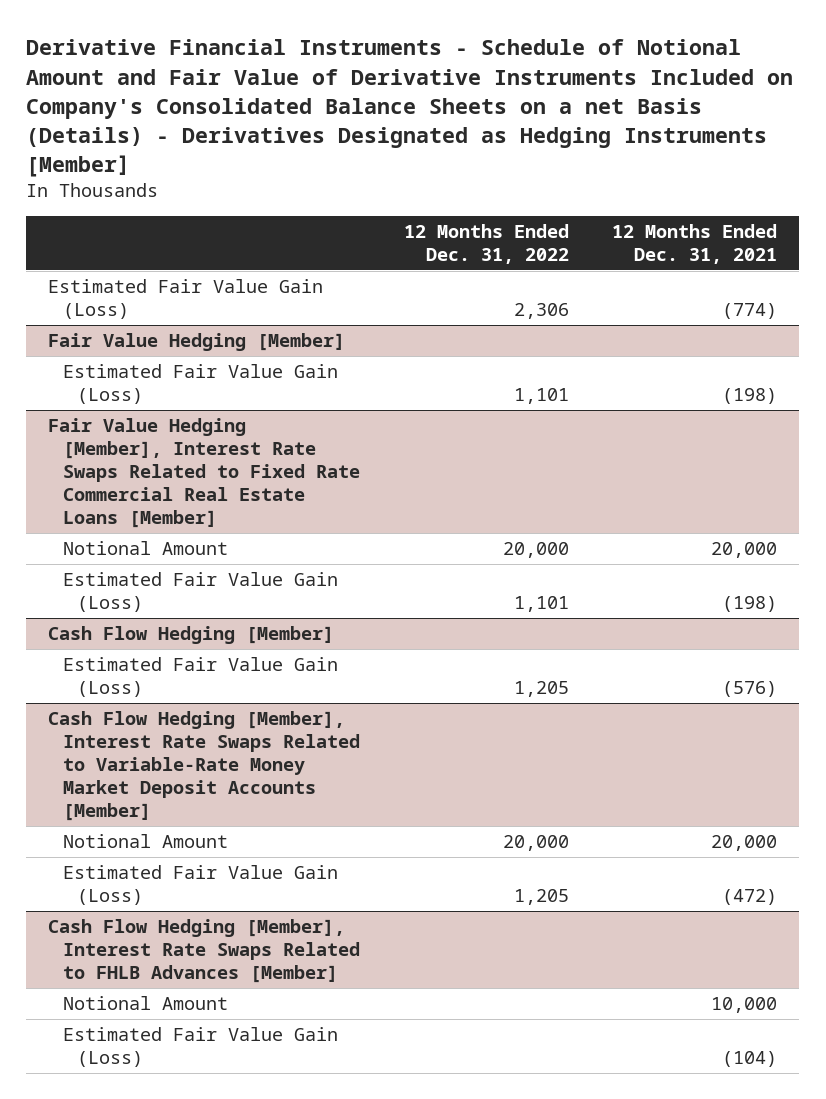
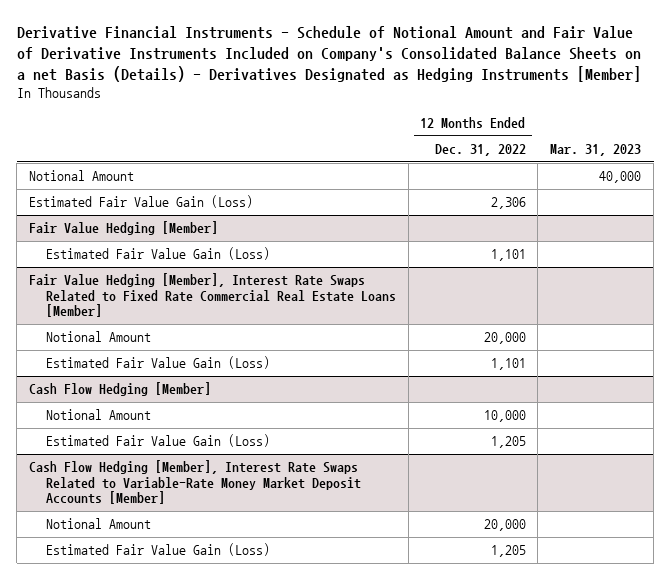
- | 12 Months Ended Dec. 31, 2022 | 12 Months Ended Dec. 31, 2021
+ | 12 Months Ended Dec. 31, 2022 | Mar. 31, 2023
+ Notional Amount | | 40,000
@ Cash Flow Hedging [Member]
+ Notional Amount | 10,000 |
- Cash Flow Hedging [Member], Interest Rate Swaps Related to FHLB Advances [Member]
- Notional Amount | | 10,000
- Estimated Fair Value Gain (Loss) | | (104)

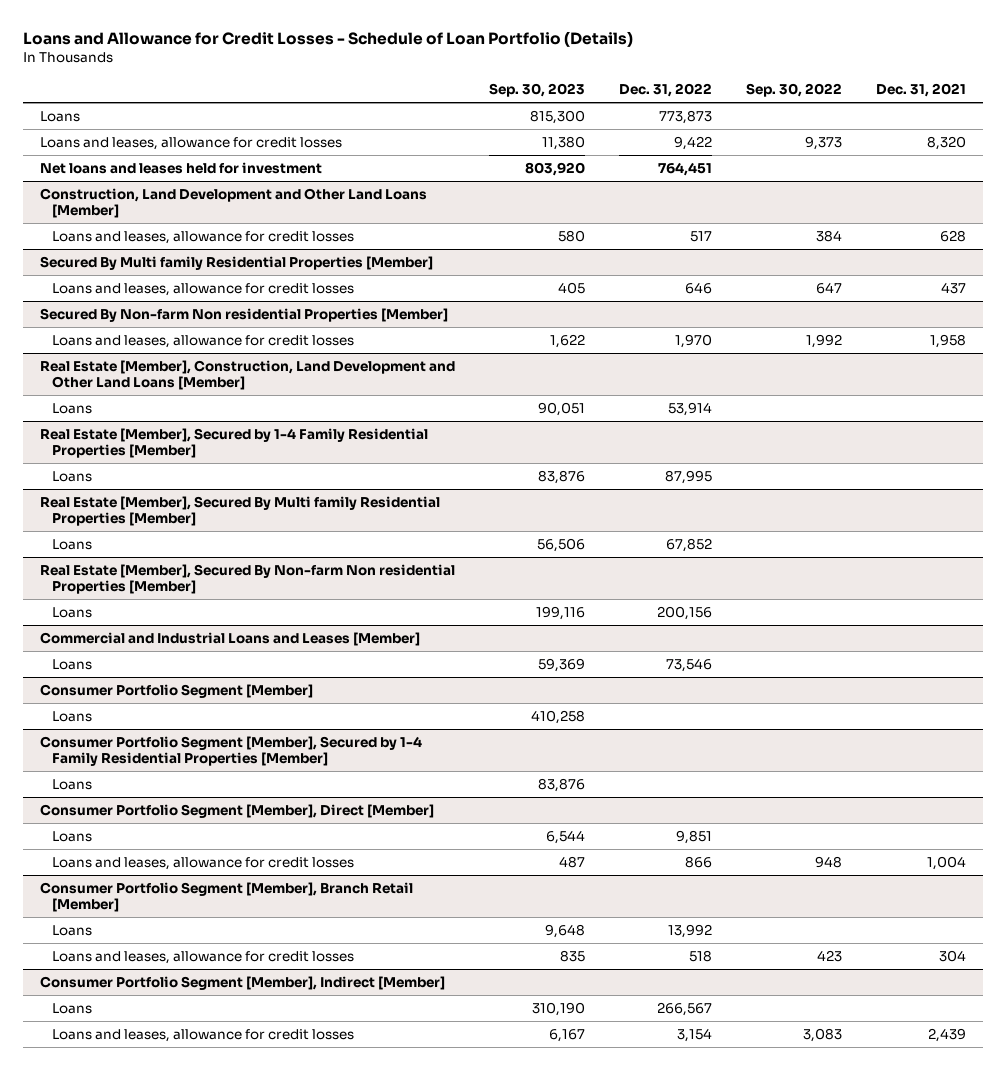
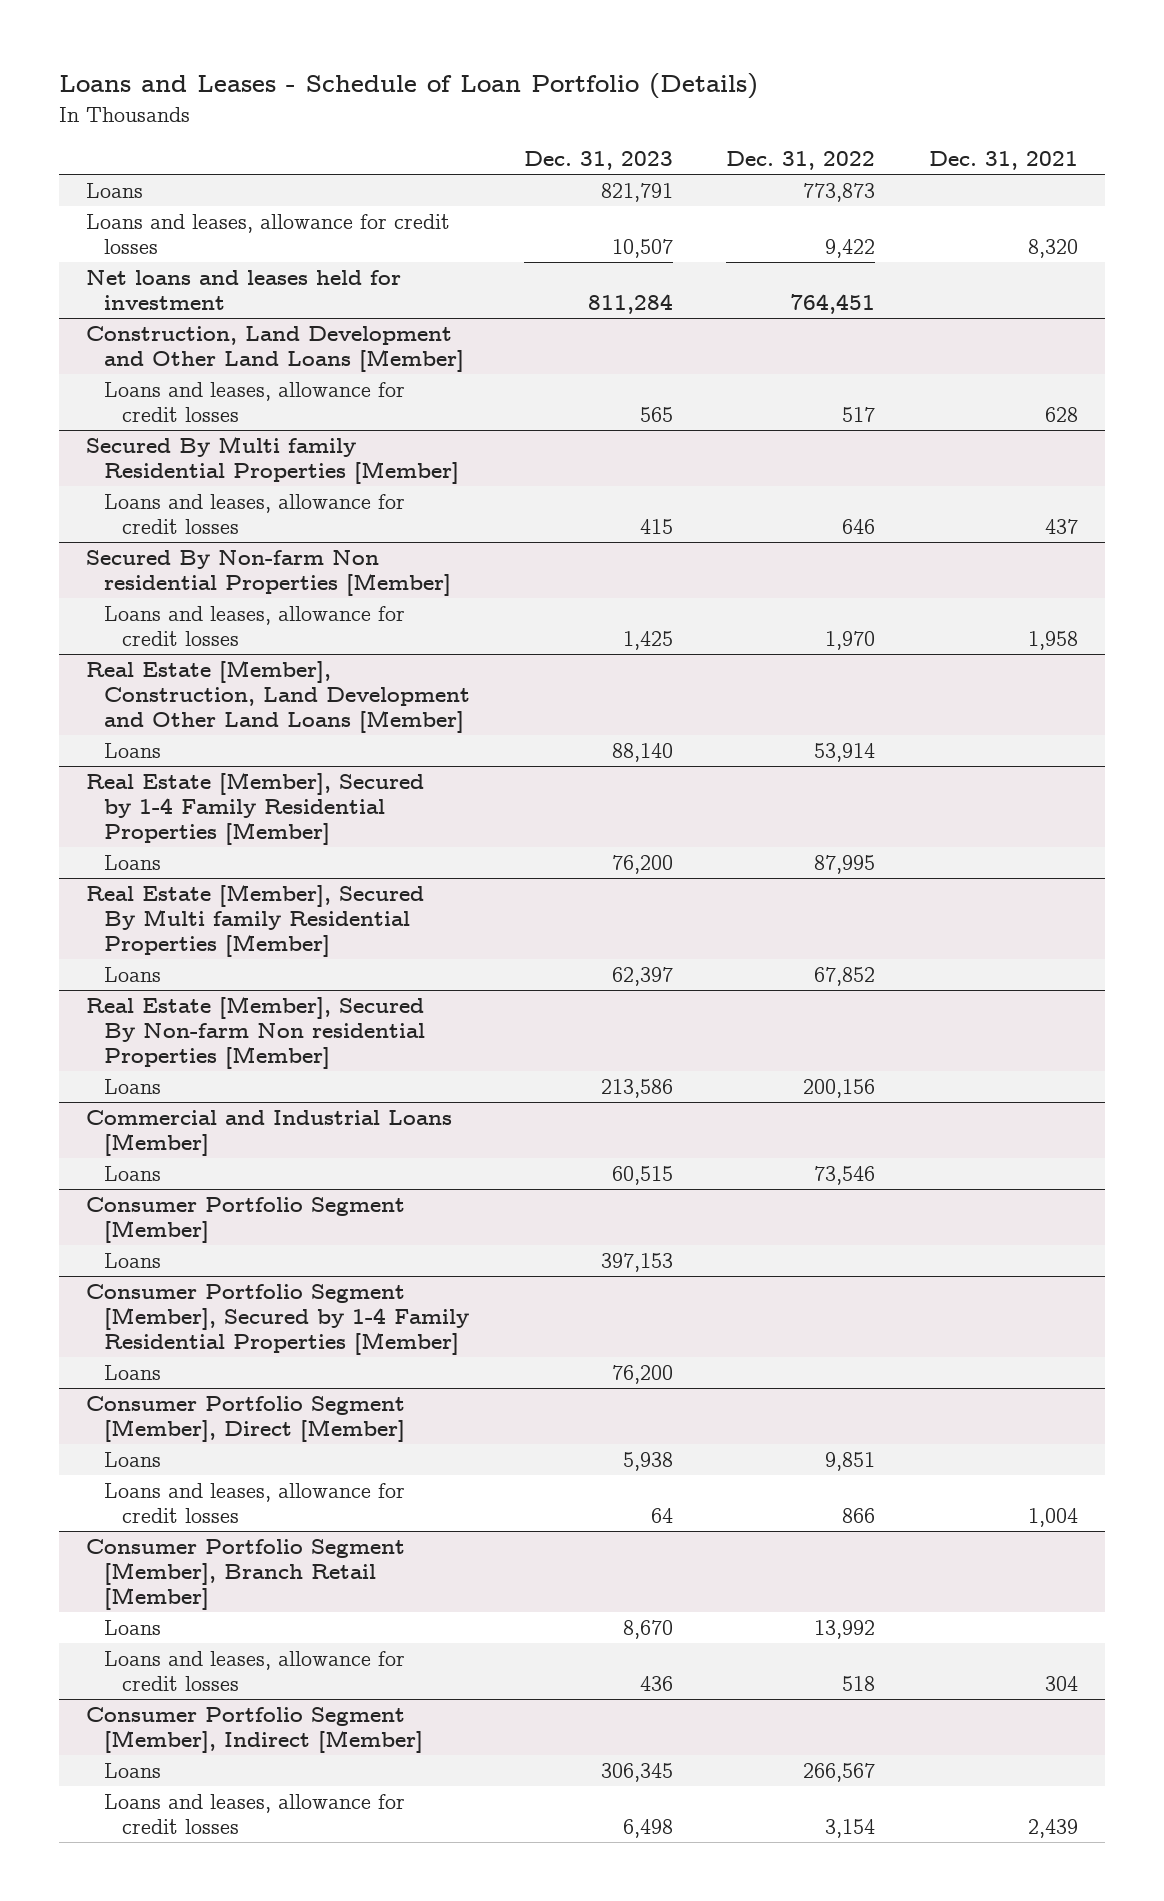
- Loans and Allowance for Credit Losses - Schedule of Loan Portfolio (Details)
+ Loans and Leases - Schedule of Loan Portfolio (Details)
- | Sep. 30, 2023 | Dec. 31, 2022 | Sep. 30, 2022 | Dec. 31, 2021
+ | Dec. 31, 2023 | Dec. 31, 2022 | Dec. 31, 2021
- Commercial and Industrial Loans and Leases [Member]
+ Commercial and Industrial Loans [Member]

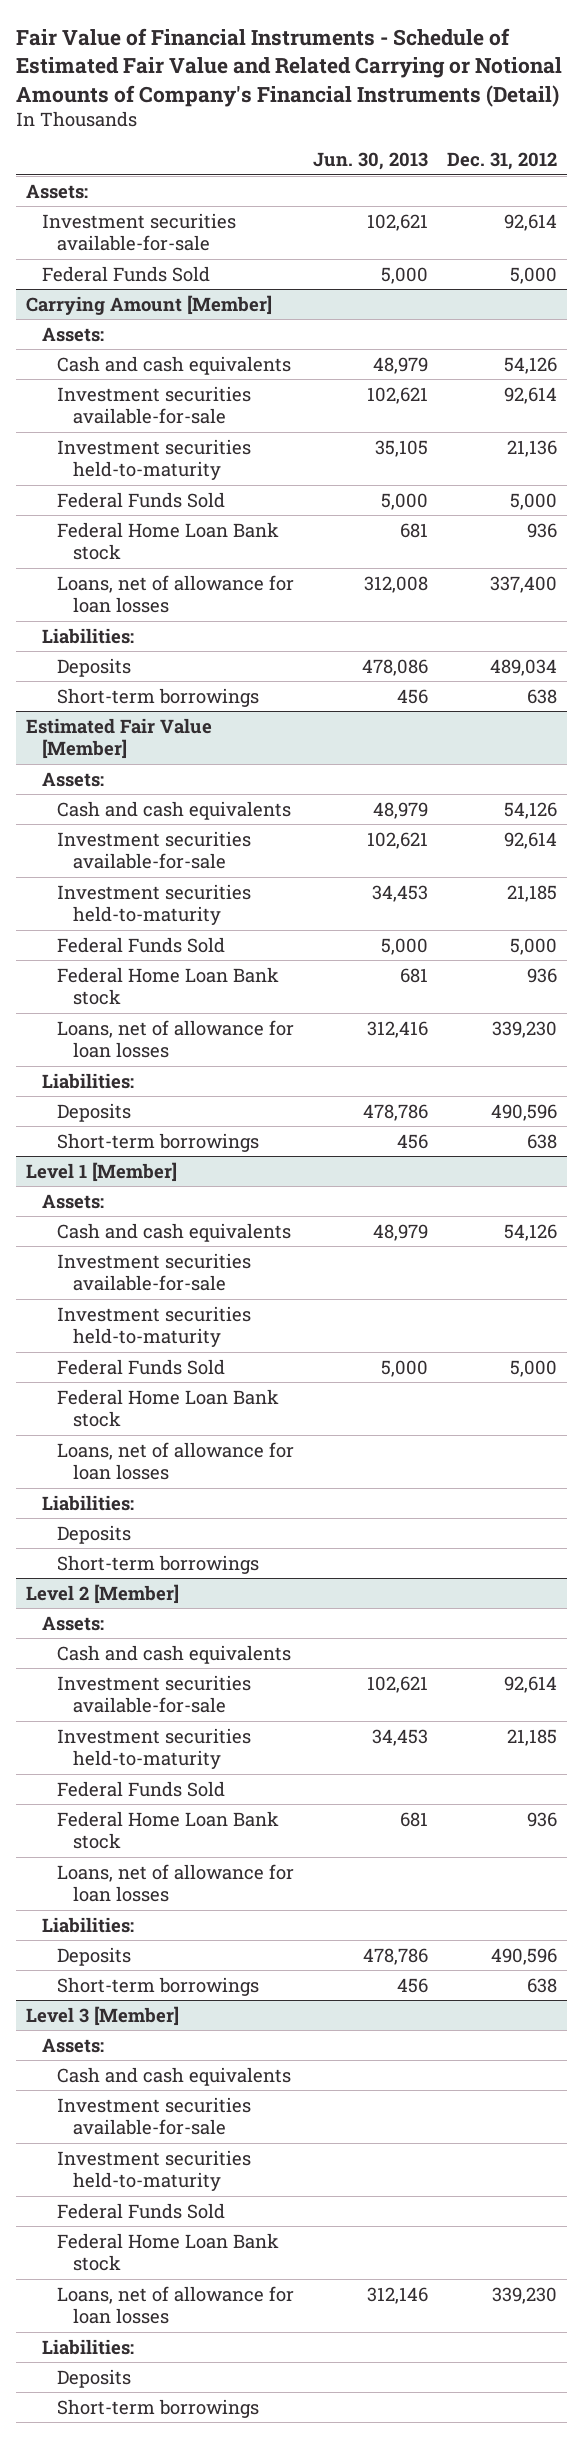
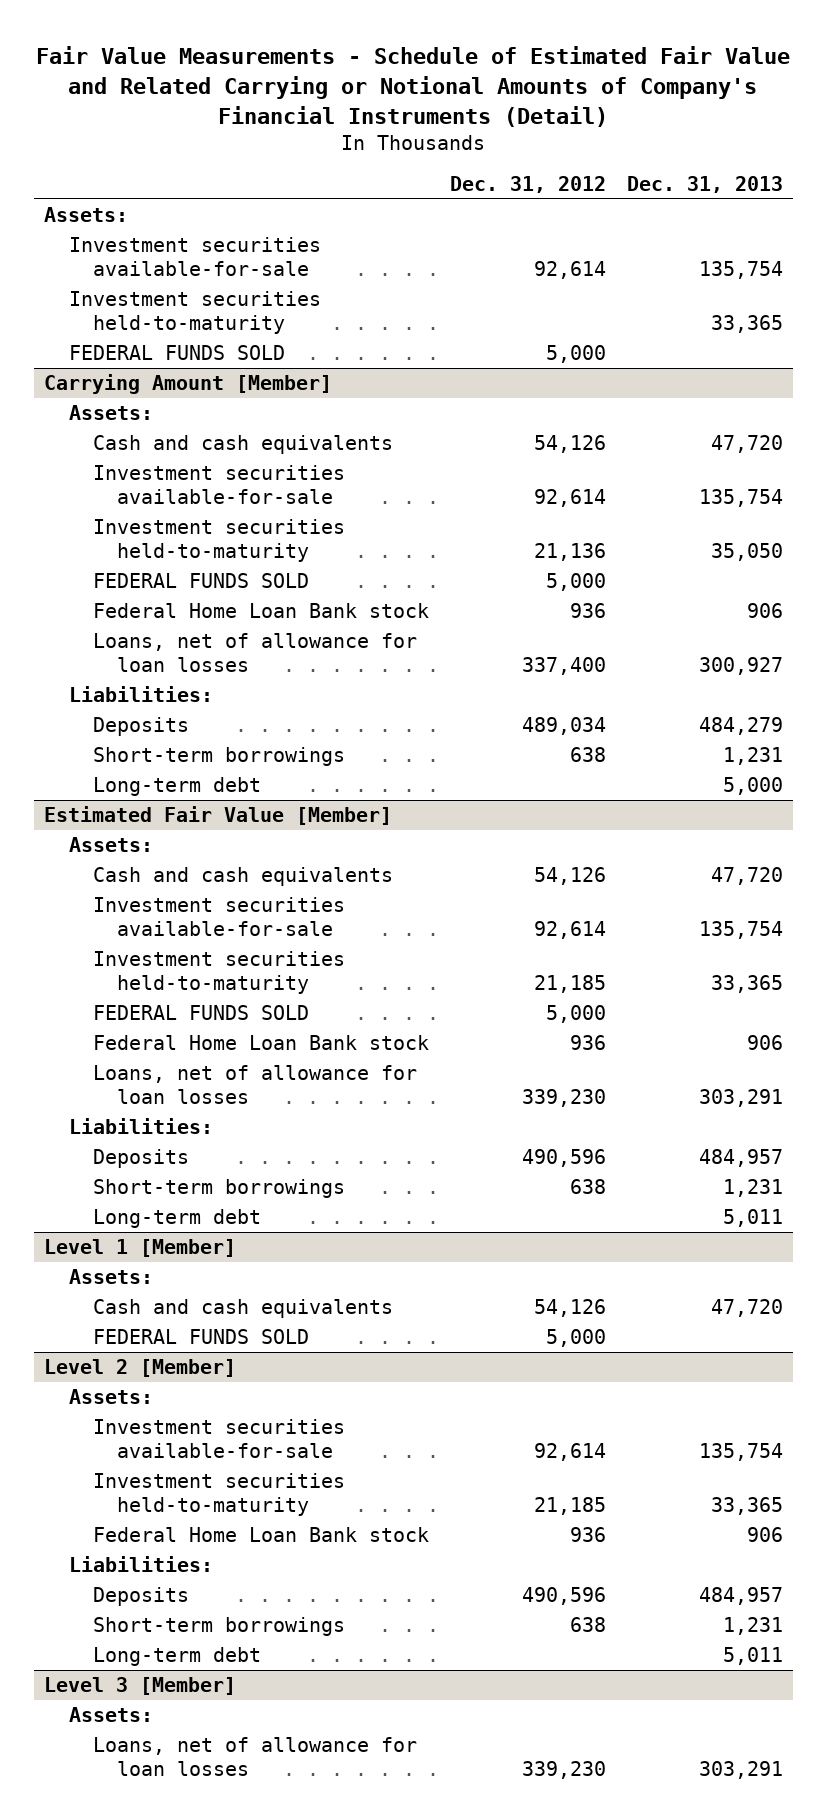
- Fair Value of Financial Instruments - Schedule of Estimated Fair Value and Related Carrying or Notional Amounts of Company's Financial Instruments (Detail)
+ Fair Value Measurements - Schedule of Estimated Fair Value and Related Carrying or Notional Amounts of Company's Financial Instruments (Detail)
- | Jun. 30, 2013 | Dec. 31, 2012
+ | Dec. 31, 2012 | Dec. 31, 2013
- Federal Funds Sold | 5,000 | 5,000
+ Investment securities held-to-maturity | | 33,365
+ FEDERAL FUNDS SOLD | 5,000 |
@ Carrying Amount [Member]
- Federal Funds Sold | 5,000 | 5,000
+ FEDERAL FUNDS SOLD | 5,000 |
+ Long-term debt | | 5,000
@ Estimated Fair Value [Member]
- Federal Funds Sold | 5,000 | 5,000
+ FEDERAL FUNDS SOLD | 5,000 |
+ Long-term debt | | 5,011
@ Level 1 [Member]
- Investment securities available-for-sale
- Investment securities held-to-maturity
- Federal Funds Sold | 5,000 | 5,000
- Federal Home Loan Bank stock
- Loans, net of allowance for loan losses
- Liabilities:
- Deposits
- Short-term borrowings
+ FEDERAL FUNDS SOLD | 5,000 |
@ Level 2 [Member]
- Cash and cash equivalents
- Federal Funds Sold
- Loans, net of allowance for loan losses
+ Long-term debt | | 5,011
@ Level 3 [Member]
- Cash and cash equivalents
- Investment securities available-for-sale
- Investment securities held-to-maturity
- Federal Funds Sold
- Federal Home Loan Bank stock
- Liabilities:
- Deposits
- Short-term borrowings

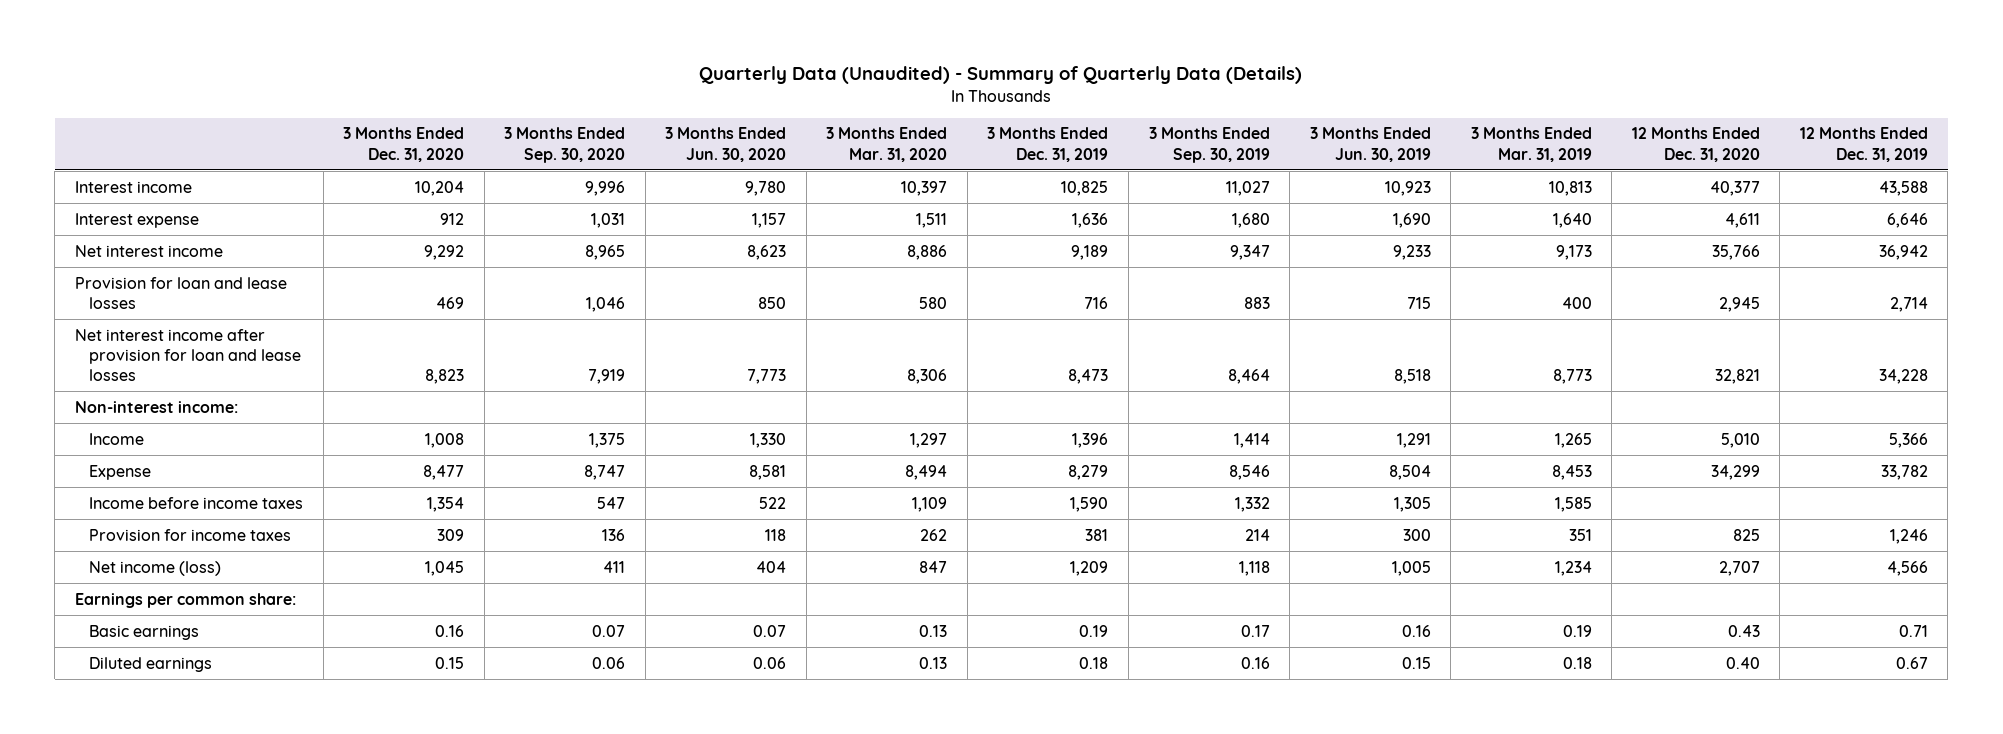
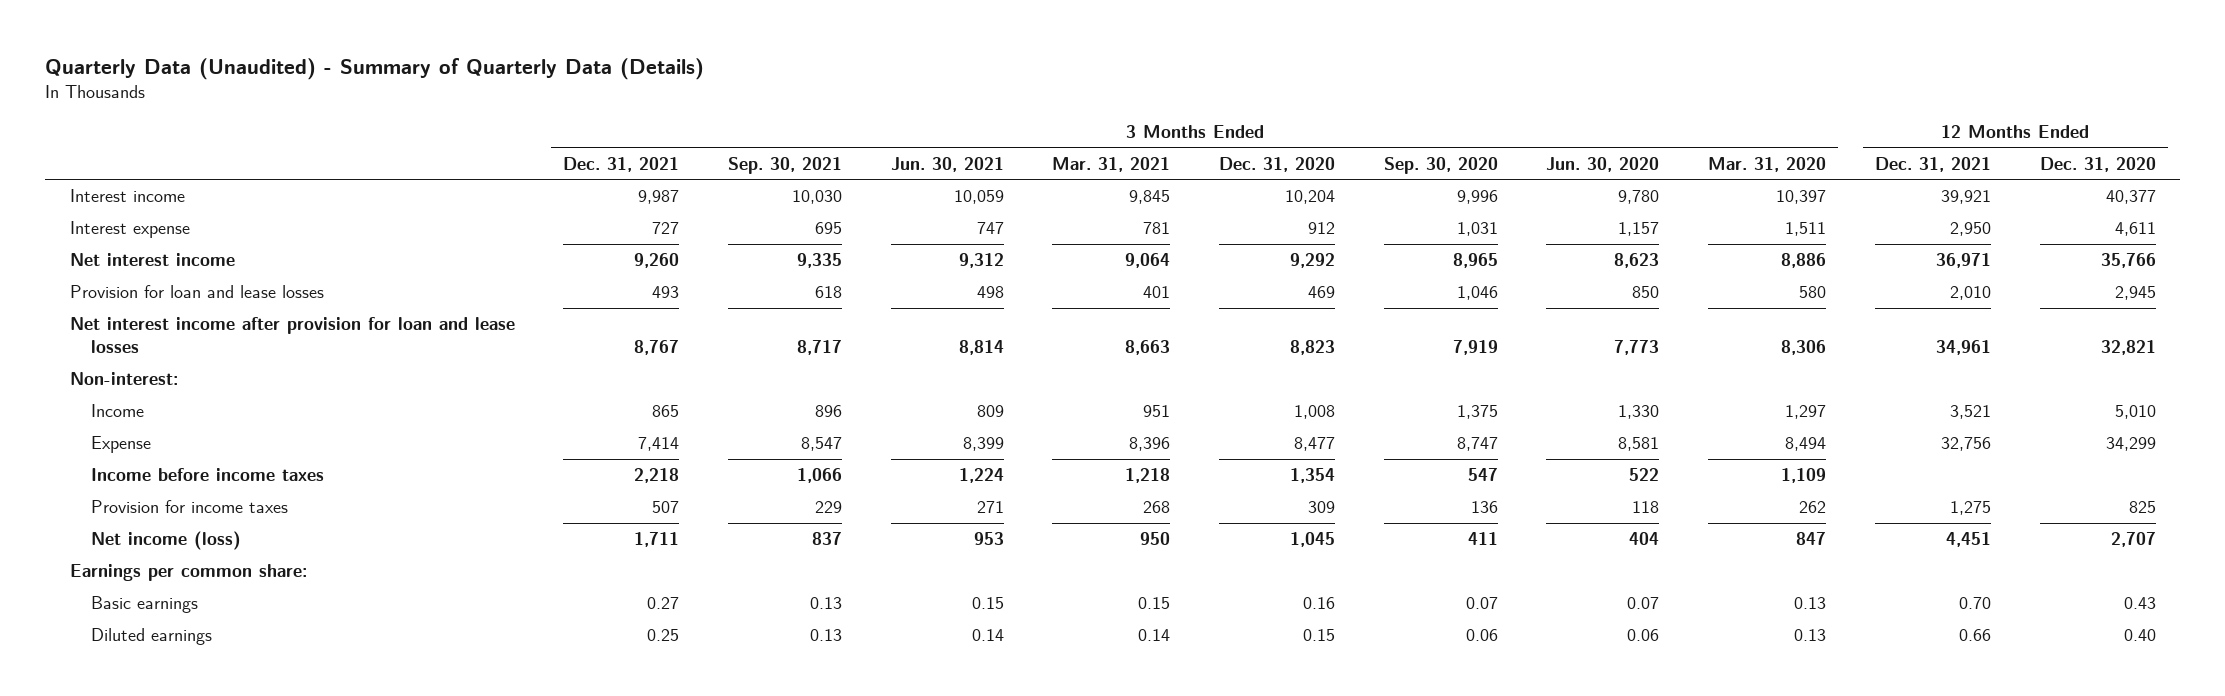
- | 3 Months Ended Dec. 31, 2020 | 3 Months Ended Sep. 30, 2020 | 3 Months Ended Jun. 30, 2020 | 3 Months Ended Mar. 31, 2020 | 3 Months Ended Dec. 31, 2019 | 3 Months Ended Sep. 30, 2019 | 3 Months Ended Jun. 30, 2019 | 3 Months Ended Mar. 31, 2019 | 12 Months Ended Dec. 31, 2020 | 12 Months Ended Dec. 31, 2019
+ | 3 Months Ended Dec. 31, 2021 | 3 Months Ended Sep. 30, 2021 | 3 Months Ended Jun. 30, 2021 | 3 Months Ended Mar. 31, 2021 | 3 Months Ended Dec. 31, 2020 | 3 Months Ended Sep. 30, 2020 | 3 Months Ended Jun. 30, 2020 | 3 Months Ended Mar. 31, 2020 | 12 Months Ended Dec. 31, 2021 | 12 Months Ended Dec. 31, 2020
- Non-interest income:
+ Non-interest:

